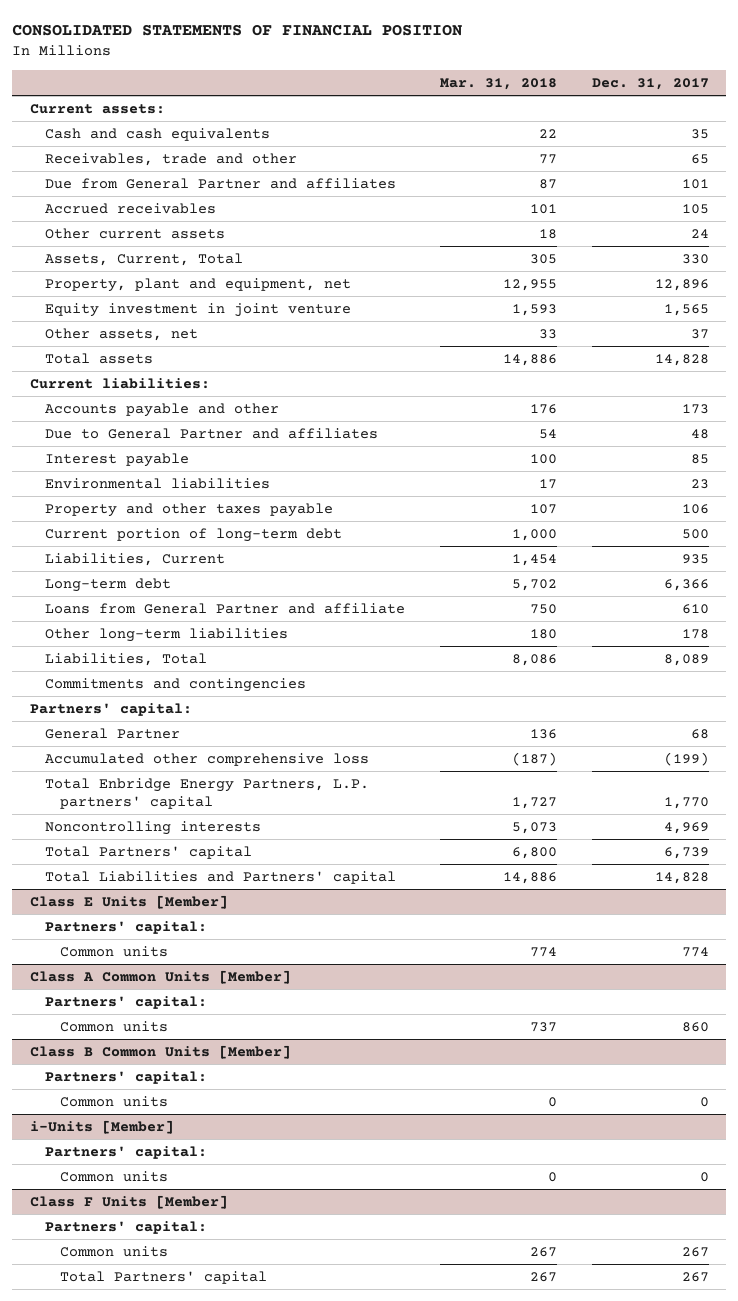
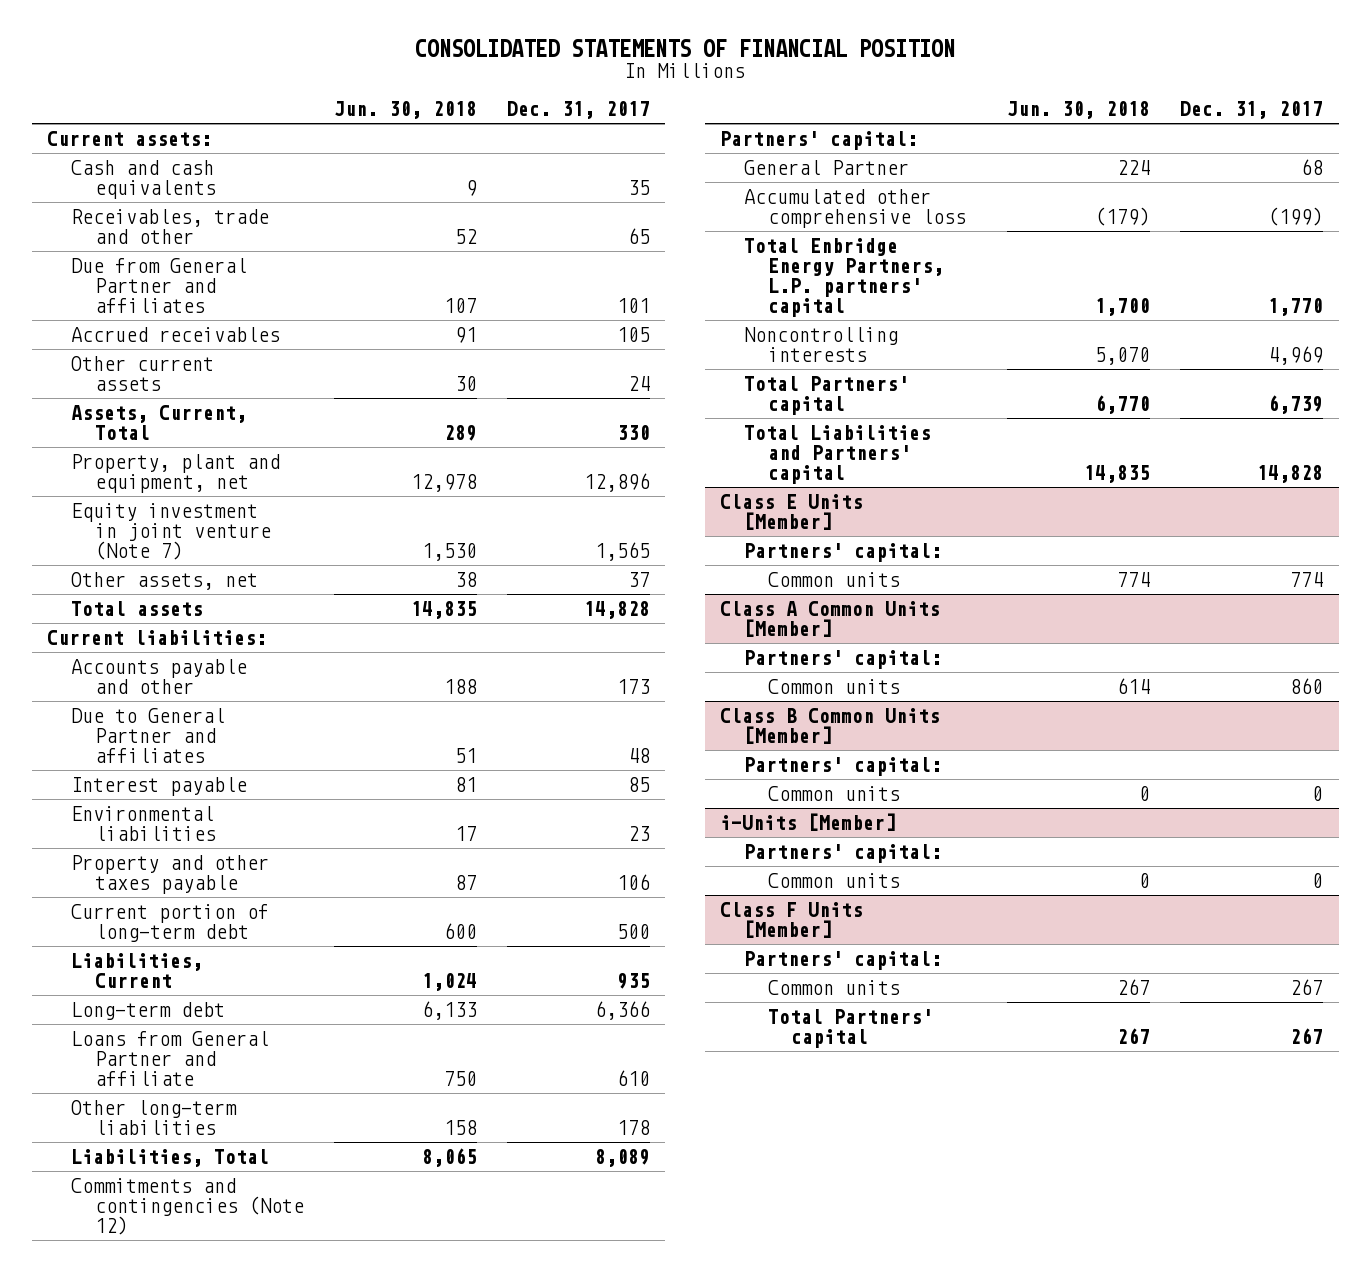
- | Mar. 31, 2018 | Dec. 31, 2017
+ | Jun. 30, 2018 | Dec. 31, 2017
- Equity investment in joint venture | 1,593 | 1,565
+ Equity investment in joint venture (Note 7) | 1,530 | 1,565
- Commitments and contingencies
+ Commitments and contingencies (Note 12)

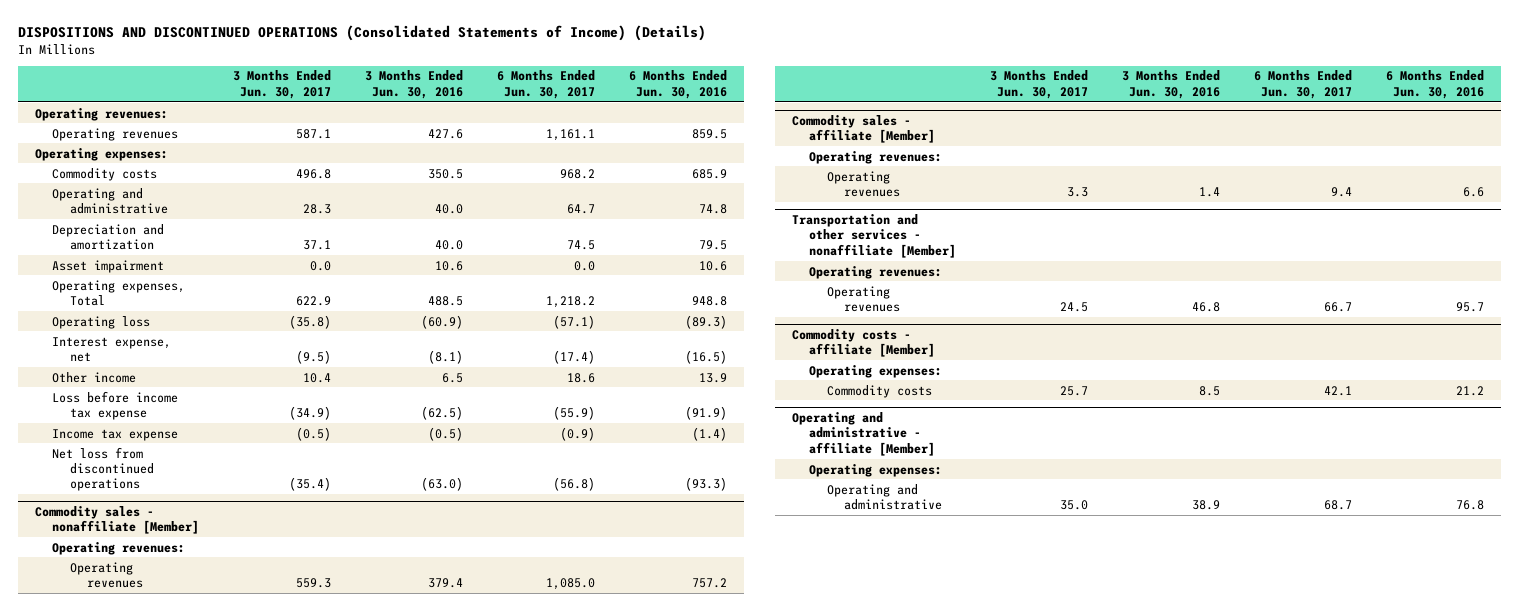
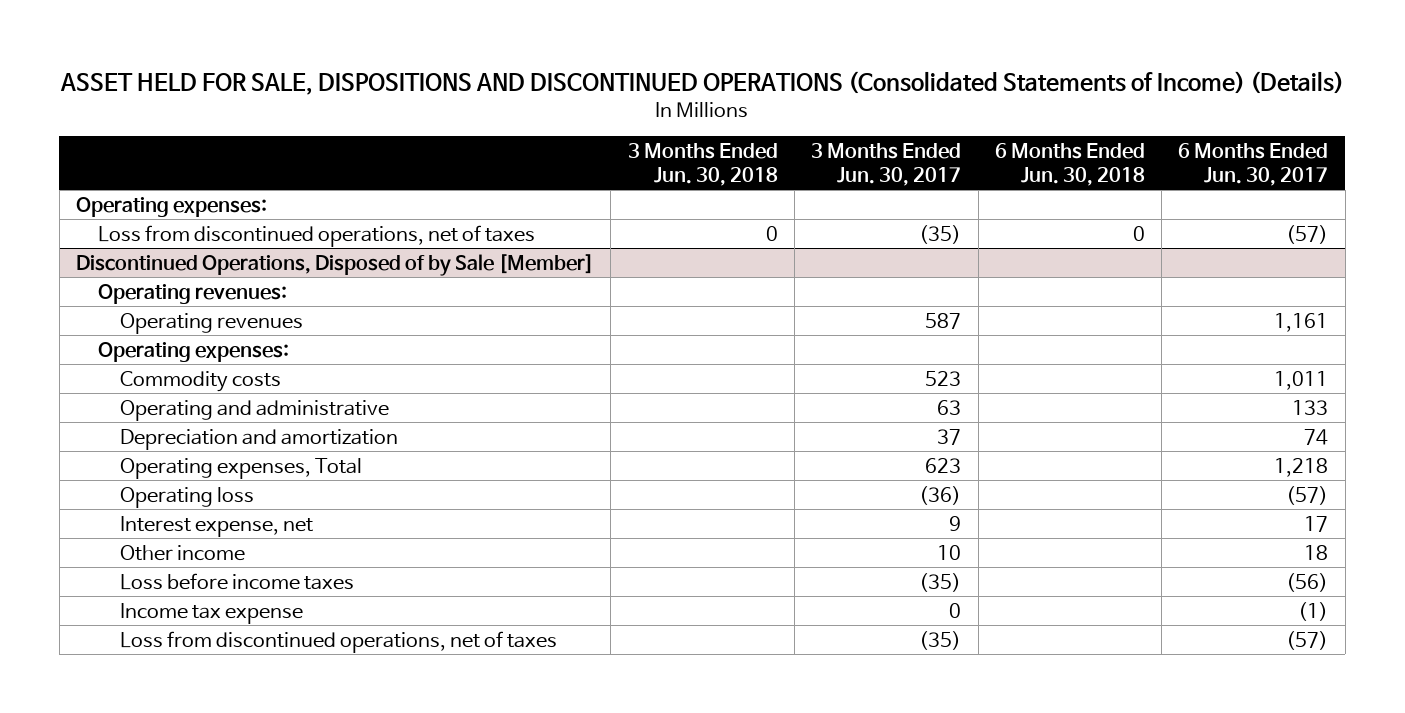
- DISPOSITIONS AND DISCONTINUED OPERATIONS (Consolidated Statements of Income) (Details)
+ ASSET HELD FOR SALE, DISPOSITIONS AND DISCONTINUED OPERATIONS (Consolidated Statements of Income) (Details)
- | 3 Months Ended Jun. 30, 2017 | 3 Months Ended Jun. 30, 2016 | 6 Months Ended Jun. 30, 2017 | 6 Months Ended Jun. 30, 2016
+ | 3 Months Ended Jun. 30, 2018 | 3 Months Ended Jun. 30, 2017 | 6 Months Ended Jun. 30, 2018 | 6 Months Ended Jun. 30, 2017
- Operating revenues:
- Operating revenues | 587.1 | 427.6 | 1,161.1 | 859.5
- Commodity costs | 496.8 | 350.5 | 968.2 | 685.9
- Operating and administrative | 28.3 | 40.0 | 64.7 | 74.8
- Depreciation and amortization | 37.1 | 40.0 | 74.5 | 79.5
- Asset impairment | 0.0 | 10.6 | 0.0 | 10.6
- Operating expenses, Total | 622.9 | 488.5 | 1,218.2 | 948.8
- Operating loss | (35.8) | (60.9) | (57.1) | (89.3)
- Interest expense, net | (9.5) | (8.1) | (17.4) | (16.5)
- Other income | 10.4 | 6.5 | 18.6 | 13.9
- Loss before income tax expense | (34.9) | (62.5) | (55.9) | (91.9)
- Income tax expense | (0.5) | (0.5) | (0.9) | (1.4)
- Net loss from discontinued operations | (35.4) | (63.0) | (56.8) | (93.3)
- Commodity sales - nonaffiliate [Member]
- Operating revenues:
- Operating revenues | 559.3 | 379.4 | 1,085.0 | 757.2
- Commodity sales - affiliate [Member]
- Operating revenues:
- Operating revenues | 3.3 | 1.4 | 9.4 | 6.6
- Transportation and other services - nonaffiliate [Member]
+ Loss from discontinued operations, net of taxes | 0 | (35) | 0 | (57)
+ Discontinued Operations, Disposed of by Sale [Member]
- Operating revenues | 24.5 | 46.8 | 66.7 | 95.7
- Commodity costs - affiliate [Member]
- Operating expenses:
- Commodity costs | 25.7 | 8.5 | 42.1 | 21.2
- Operating and administrative - affiliate [Member]
+ Operating revenues | | 587 | | 1,161
- Operating and administrative | 35.0 | 38.9 | 68.7 | 76.8
+ Commodity costs | | 523 | | 1,011
+ Operating and administrative | | 63 | | 133
+ Depreciation and amortization | | 37 | | 74
+ Operating expenses, Total | | 623 | | 1,218
+ Operating loss | | (36) | | (57)
+ Interest expense, net | | 9 | | 17
+ Other income | | 10 | | 18
+ Loss before income taxes | | (35) | | (56)
+ Income tax expense | | 0 | | (1)
+ Loss from discontinued operations, net of taxes | | (35) | | (57)

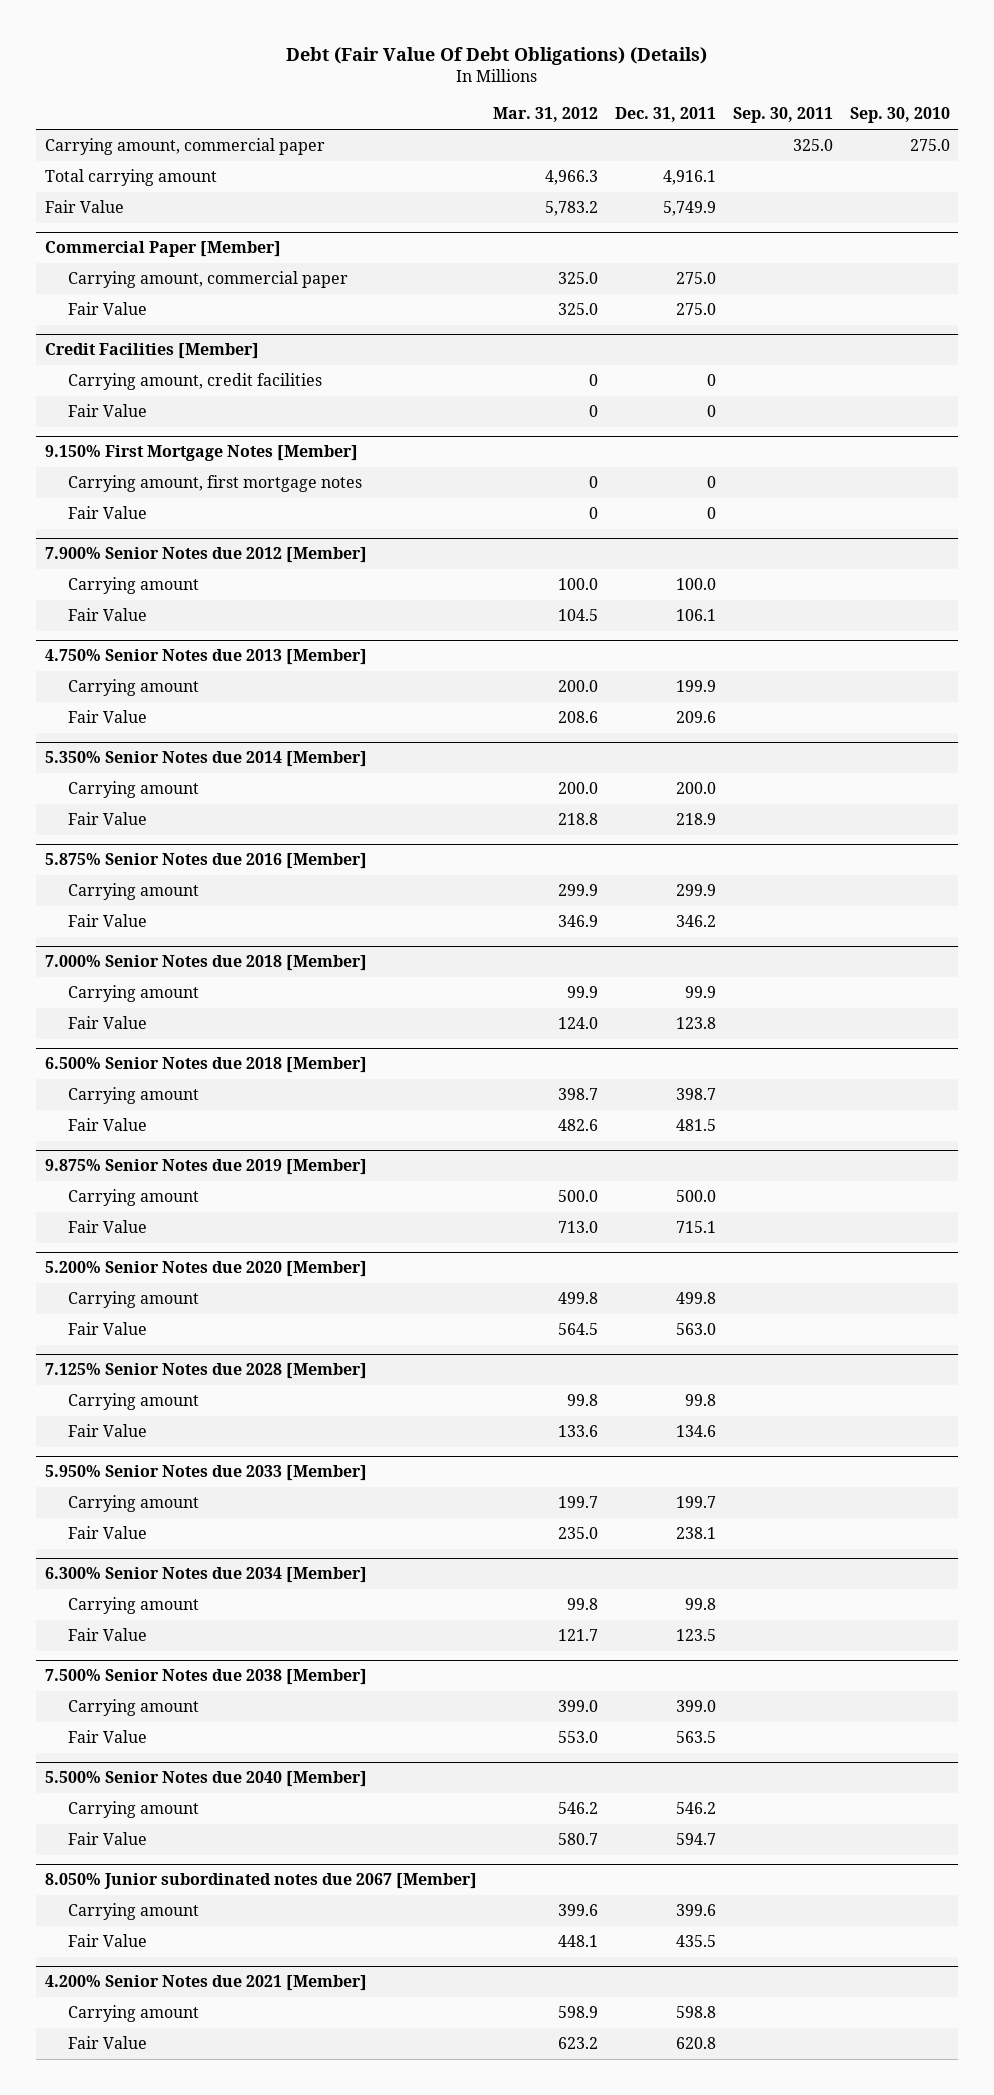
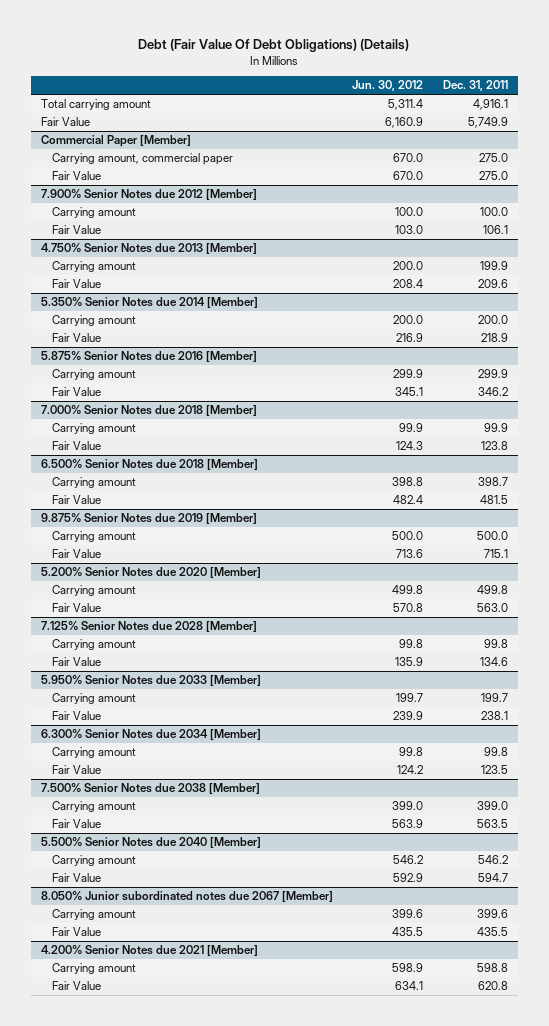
- | Mar. 31, 2012 | Dec. 31, 2011 | Sep. 30, 2011 | Sep. 30, 2010
+ | Jun. 30, 2012 | Dec. 31, 2011
- Carrying amount, commercial paper | | | 325.0 | 275.0
- Credit Facilities [Member]
- Carrying amount, credit facilities | 0 | 0 | |
- Fair Value | 0 | 0 | |
- 9.150% First Mortgage Notes [Member]
- Carrying amount, first mortgage notes | 0 | 0 | |
- Fair Value | 0 | 0 | |

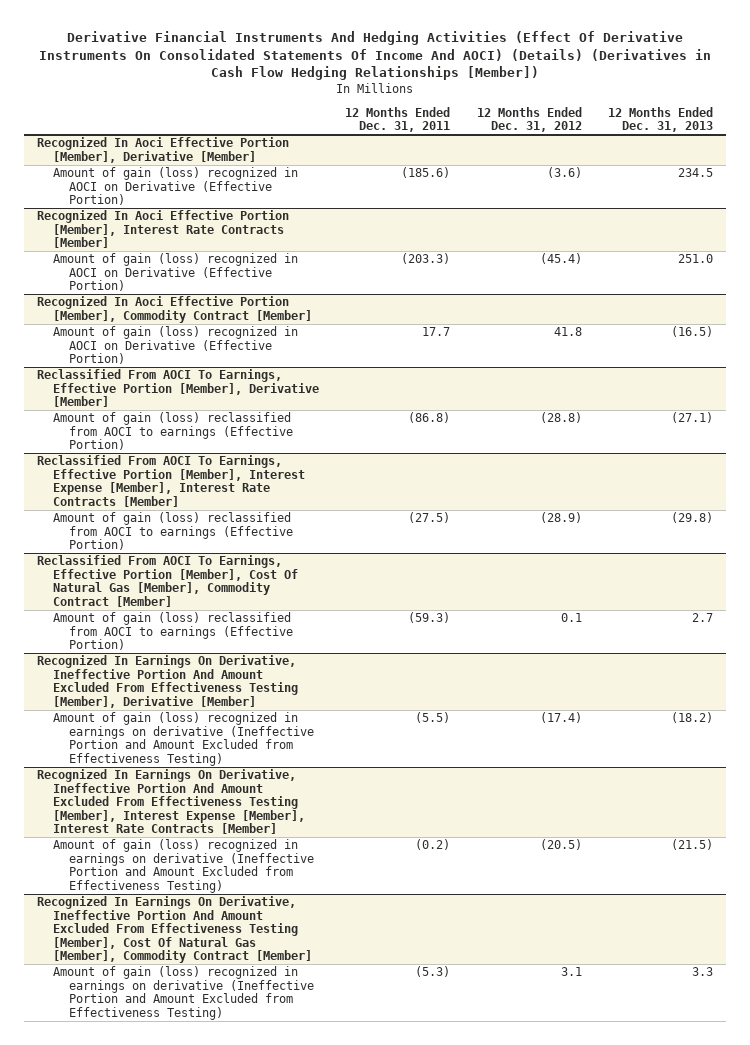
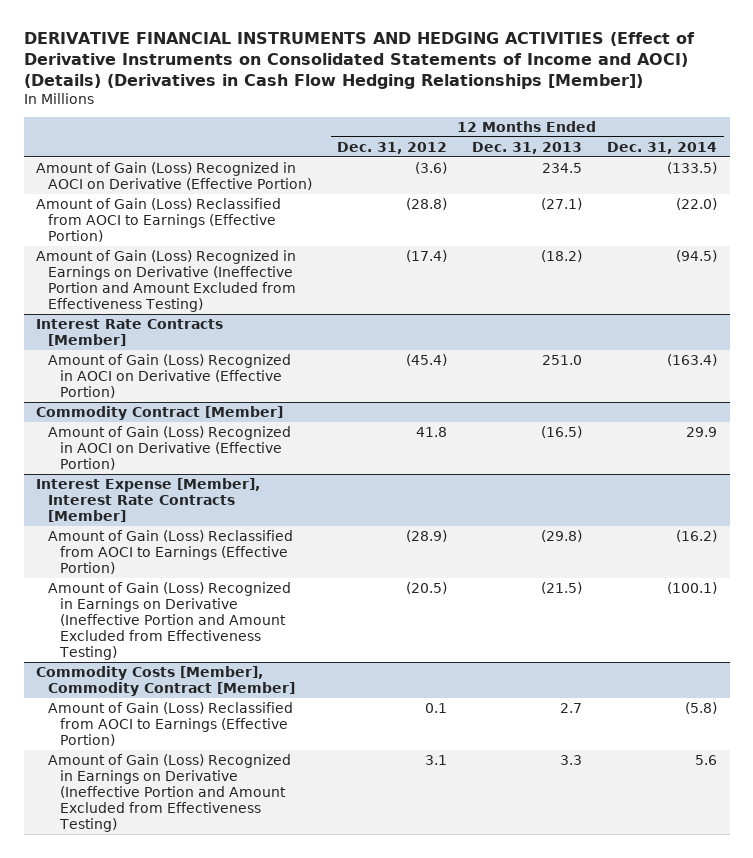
- Derivative Financial Instruments And Hedging Activities (Effect Of Derivative Instruments On Consolidated Statements Of Income And AOCI) (Details) (Derivatives in Cash Flow Hedging Relationships [Member])
+ DERIVATIVE FINANCIAL INSTRUMENTS AND HEDGING ACTIVITIES (Effect of Derivative Instruments on Consolidated Statements of Income and AOCI) (Details) (Derivatives in Cash Flow Hedging Relationships [Member])
- | 12 Months Ended Dec. 31, 2011 | 12 Months Ended Dec. 31, 2012 | 12 Months Ended Dec. 31, 2013
+ | 12 Months Ended Dec. 31, 2012 | 12 Months Ended Dec. 31, 2013 | 12 Months Ended Dec. 31, 2014
- Recognized In Aoci Effective Portion [Member], Derivative [Member]
- Amount of gain (loss) recognized in AOCI on Derivative (Effective Portion) | (185.6) | (3.6) | 234.5
- Recognized In Aoci Effective Portion [Member], Interest Rate Contracts [Member]
- Amount of gain (loss) recognized in AOCI on Derivative (Effective Portion) | (203.3) | (45.4) | 251.0
- Recognized In Aoci Effective Portion [Member], Commodity Contract [Member]
- Amount of gain (loss) recognized in AOCI on Derivative (Effective Portion) | 17.7 | 41.8 | (16.5)
- Reclassified From AOCI To Earnings, Effective Portion [Member], Derivative [Member]
- Amount of gain (loss) reclassified from AOCI to earnings (Effective Portion) | (86.8) | (28.8) | (27.1)
- Reclassified From AOCI To Earnings, Effective Portion [Member], Interest Expense [Member], Interest Rate Contracts [Member]
- Amount of gain (loss) reclassified from AOCI to earnings (Effective Portion) | (27.5) | (28.9) | (29.8)
- Reclassified From AOCI To Earnings, Effective Portion [Member], Cost Of Natural Gas [Member], Commodity Contract [Member]
- Amount of gain (loss) reclassified from AOCI to earnings (Effective Portion) | (59.3) | 0.1 | 2.7
- Recognized In Earnings On Derivative, Ineffective Portion And Amount Excluded From Effectiveness Testing [Member], Derivative [Member]
- Amount of gain (loss) recognized in earnings on derivative (Ineffective Portion and Amount Excluded from Effectiveness Testing) | (5.5) | (17.4) | (18.2)
- Recognized In Earnings On Derivative, Ineffective Portion And Amount Excluded From Effectiveness Testing [Member], Interest Expense [Member], Interest Rate Contracts [Member]
- Amount of gain (loss) recognized in earnings on derivative (Ineffective Portion and Amount Excluded from Effectiveness Testing) | (0.2) | (20.5) | (21.5)
- Recognized In Earnings On Derivative, Ineffective Portion And Amount Excluded From Effectiveness Testing [Member], Cost Of Natural Gas [Member], Commodity Contract [Member]
- Amount of gain (loss) recognized in earnings on derivative (Ineffective Portion and Amount Excluded from Effectiveness Testing) | (5.3) | 3.1 | 3.3
+ Amount of Gain (Loss) Recognized in AOCI on Derivative (Effective Portion) | (3.6) | 234.5 | (133.5)
+ Amount of Gain (Loss) Reclassified from AOCI to Earnings (Effective Portion) | (28.8) | (27.1) | (22.0)
+ Amount of Gain (Loss) Recognized in Earnings on Derivative (Ineffective Portion and Amount Excluded from Effectiveness Testing) | (17.4) | (18.2) | (94.5)
+ Interest Rate Contracts [Member]
+ Amount of Gain (Loss) Recognized in AOCI on Derivative (Effective Portion) | (45.4) | 251.0 | (163.4)
+ Commodity Contract [Member]
+ Amount of Gain (Loss) Recognized in AOCI on Derivative (Effective Portion) | 41.8 | (16.5) | 29.9
+ Interest Expense [Member], Interest Rate Contracts [Member]
+ Amount of Gain (Loss) Reclassified from AOCI to Earnings (Effective Portion) | (28.9) | (29.8) | (16.2)
+ Amount of Gain (Loss) Recognized in Earnings on Derivative (Ineffective Portion and Amount Excluded from Effectiveness Testing) | (20.5) | (21.5) | (100.1)
+ Commodity Costs [Member], Commodity Contract [Member]
+ Amount of Gain (Loss) Reclassified from AOCI to Earnings (Effective Portion) | 0.1 | 2.7 | (5.8)
+ Amount of Gain (Loss) Recognized in Earnings on Derivative (Ineffective Portion and Amount Excluded from Effectiveness Testing) | 3.1 | 3.3 | 5.6

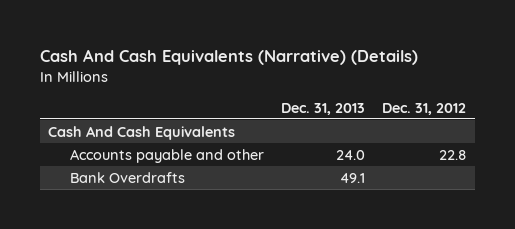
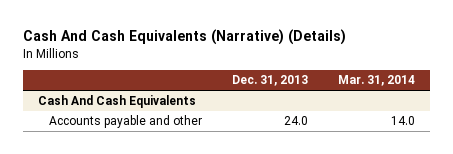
- | Dec. 31, 2013 | Dec. 31, 2012
+ | Dec. 31, 2013 | Mar. 31, 2014
- Bank Overdrafts | 49.1 |

